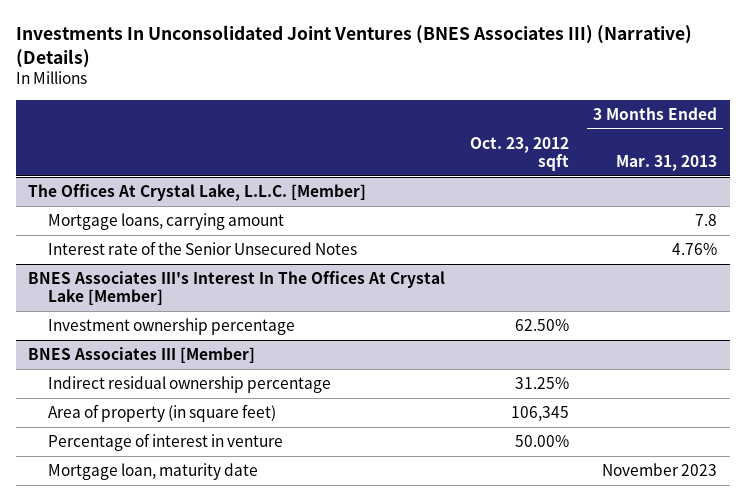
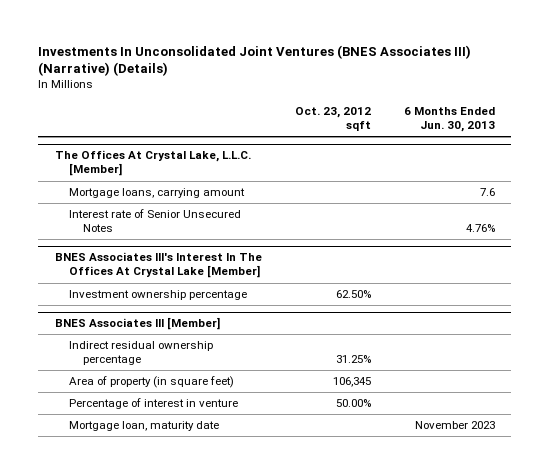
- | Oct. 23, 2012 sqft | 3 Months Ended Mar. 31, 2013
+ | Oct. 23, 2012 sqft | 6 Months Ended Jun. 30, 2013
@ The Offices At Crystal Lake, L.L.C. [Member]
- Interest rate of the Senior Unsecured Notes | | 4.76%
+ Interest rate of Senior Unsecured Notes | | 4.76%

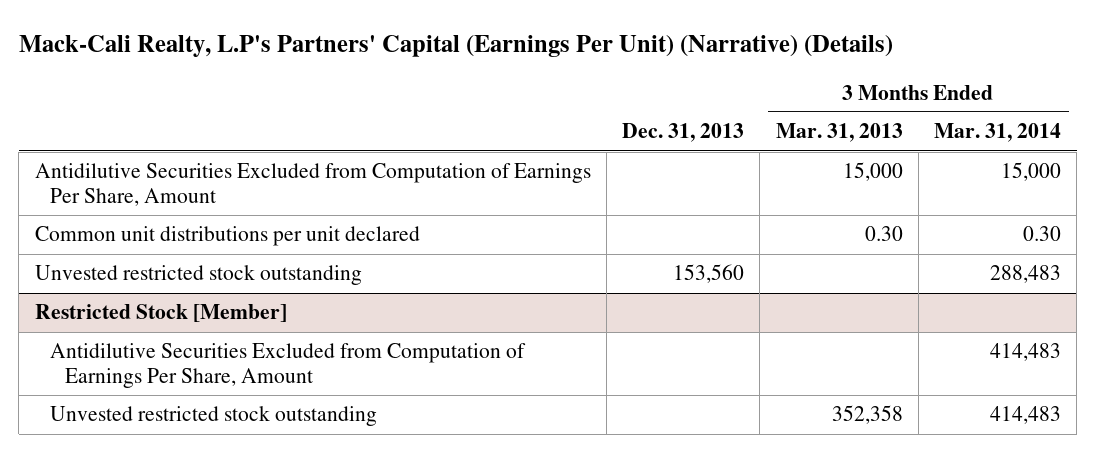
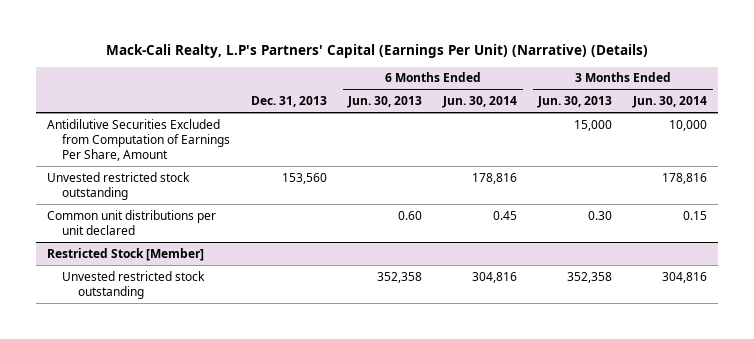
- | Dec. 31, 2013 | 3 Months Ended Mar. 31, 2013 | 3 Months Ended Mar. 31, 2014
+ | Dec. 31, 2013 | 6 Months Ended Jun. 30, 2013 | 6 Months Ended Jun. 30, 2014 | 3 Months Ended Jun. 30, 2013 | 3 Months Ended Jun. 30, 2014
moved down: Common unit distributions per unit declared | | 0.60 | 0.45 | 0.30 | 0.15
@ Restricted Stock [Member]
- Antidilutive Securities Excluded from Computation of Earnings Per Share, Amount | | | 414,483

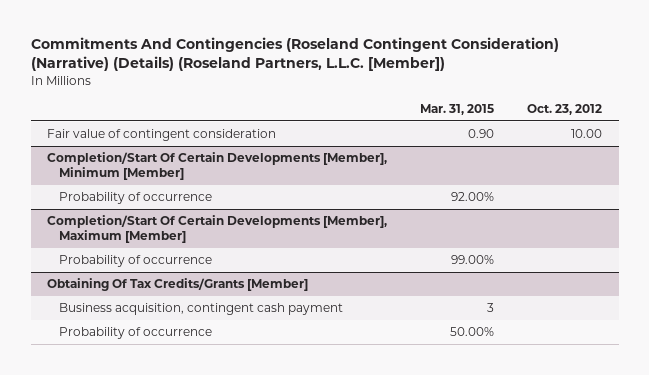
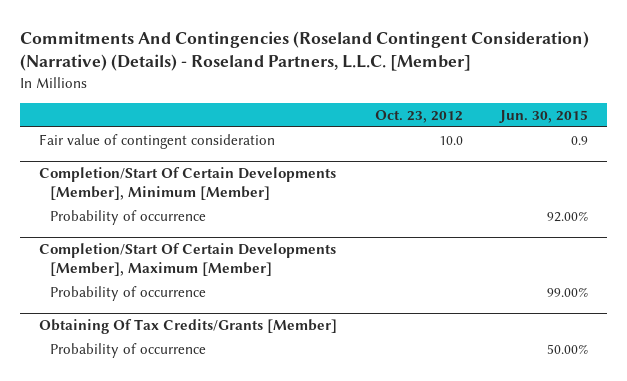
- Commitments And Contingencies (Roseland Contingent Consideration) (Narrative) (Details) (Roseland Partners, L.L.C. [Member])
+ Commitments And Contingencies (Roseland Contingent Consideration) (Narrative) (Details) - Roseland Partners, L.L.C. [Member]
- | Mar. 31, 2015 | Oct. 23, 2012
+ | Oct. 23, 2012 | Jun. 30, 2015
- Fair value of contingent consideration | 0.90 | 10.00
+ Fair value of contingent consideration | 10.0 | 0.9
@ Obtaining Of Tax Credits/Grants [Member]
- Business acquisition, contingent cash payment | 3 |

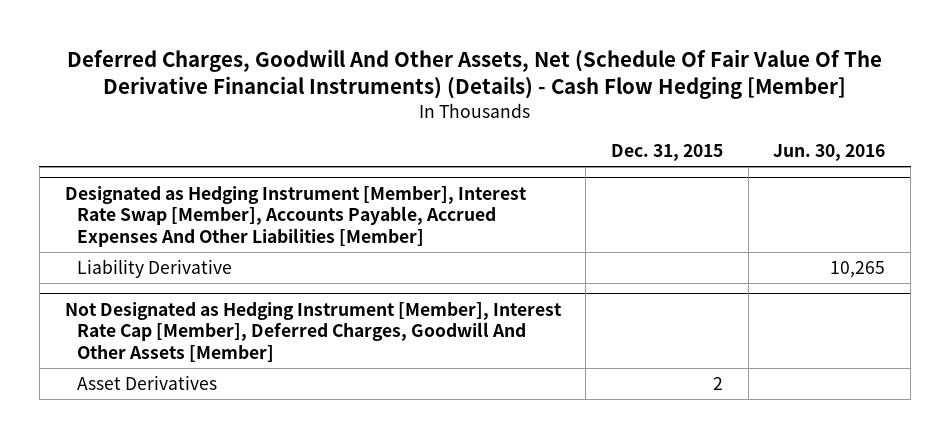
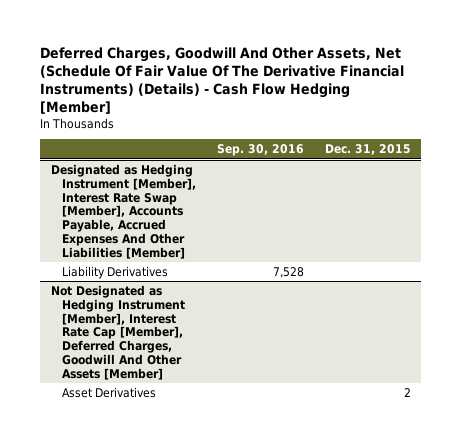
- | Dec. 31, 2015 | Jun. 30, 2016
+ | Sep. 30, 2016 | Dec. 31, 2015
@ Designated as Hedging Instrument [Member], Interest Rate Swap [Member], Accounts Payable, Accrued Expenses And Other Liabilities [Member]
- Liability Derivative | | 10,265
+ Liability Derivatives | 7,528 |

